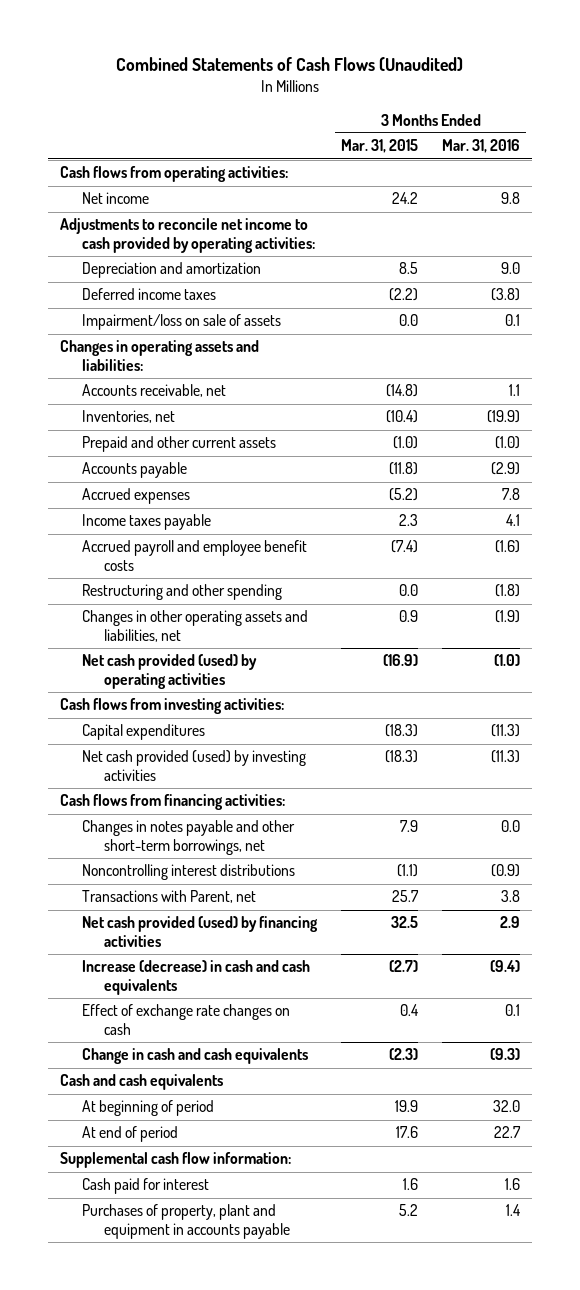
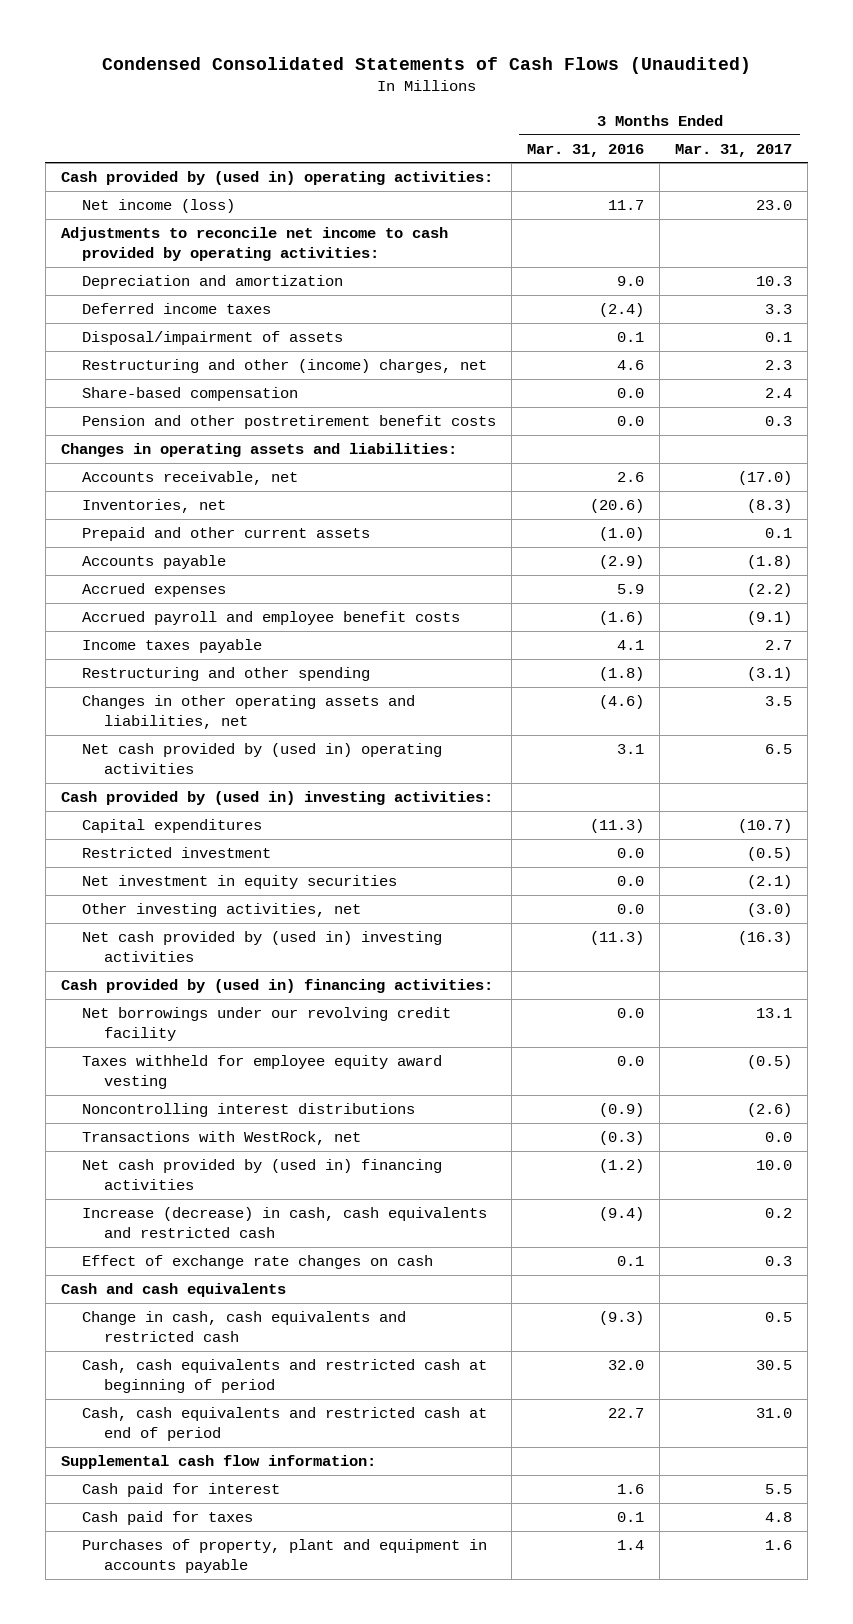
- Combined Statements of Cash Flows (Unaudited)
+ Condensed Consolidated Statements of Cash Flows (Unaudited)
- | 3 Months Ended Mar. 31, 2015 | 3 Months Ended Mar. 31, 2016
+ | 3 Months Ended Mar. 31, 2016 | 3 Months Ended Mar. 31, 2017
- Cash flows from operating activities:
- Net income | 24.2 | 9.8
+ Cash provided by (used in) operating activities:
+ Net income (loss) | 11.7 | 23.0
- Deferred income taxes | (2.2) | (3.8)
- Impairment/loss on sale of assets | 0.0 | 0.1
+ Deferred income taxes | (2.4) | 3.3
+ Disposal/impairment of assets | 0.1 | 0.1
+ Restructuring and other (income) charges, net | 4.6 | 2.3
+ Share-based compensation | 0.0 | 2.4
+ Pension and other postretirement benefit costs | 0.0 | 0.3
- Accounts receivable, net | (14.8) | 1.1
- Inventories, net | (10.4) | (19.9)
+ Accounts receivable, net | 2.6 | (17.0)
+ Inventories, net | (20.6) | (8.3)
- Accrued expenses | (5.2) | 7.8
+ Accrued expenses | 5.9 | (2.2)
moved down: Income taxes payable | 4.1 | 2.7
- Changes in other operating assets and liabilities, net | 0.9 | (1.9)
- Net cash provided (used) by operating activities | (16.9) | (1.0)
- Cash flows from investing activities:
+ Changes in other operating assets and liabilities, net | (4.6) | 3.5
+ Net cash provided by (used in) operating activities | 3.1 | 6.5
+ Cash provided by (used in) investing activities:
- Net cash provided (used) by investing activities | (18.3) | (11.3)
- Cash flows from financing activities:
- Changes in notes payable and other short-term borrowings, net | 7.9 | 0.0
+ Restricted investment | 0.0 | (0.5)
+ Net investment in equity securities | 0.0 | (2.1)
+ Other investing activities, net | 0.0 | (3.0)
+ Net cash provided by (used in) investing activities | (11.3) | (16.3)
+ Cash provided by (used in) financing activities:
+ Net borrowings under our revolving credit facility | 0.0 | 13.1
+ Taxes withheld for employee equity award vesting | 0.0 | (0.5)
- Transactions with Parent, net | 25.7 | 3.8
- Net cash provided (used) by financing activities | 32.5 | 2.9
- Increase (decrease) in cash and cash equivalents | (2.7) | (9.4)
+ Transactions with WestRock, net | (0.3) | 0.0
+ Net cash provided by (used in) financing activities | (1.2) | 10.0
+ Increase (decrease) in cash, cash equivalents and restricted cash | (9.4) | 0.2
- Change in cash and cash equivalents | (2.3) | (9.3)
- At beginning of period | 19.9 | 32.0
- At end of period | 17.6 | 22.7
+ Change in cash, cash equivalents and restricted cash | (9.3) | 0.5
+ Cash, cash equivalents and restricted cash at beginning of period | 32.0 | 30.5
+ Cash, cash equivalents and restricted cash at end of period | 22.7 | 31.0
+ Cash paid for taxes | 0.1 | 4.8

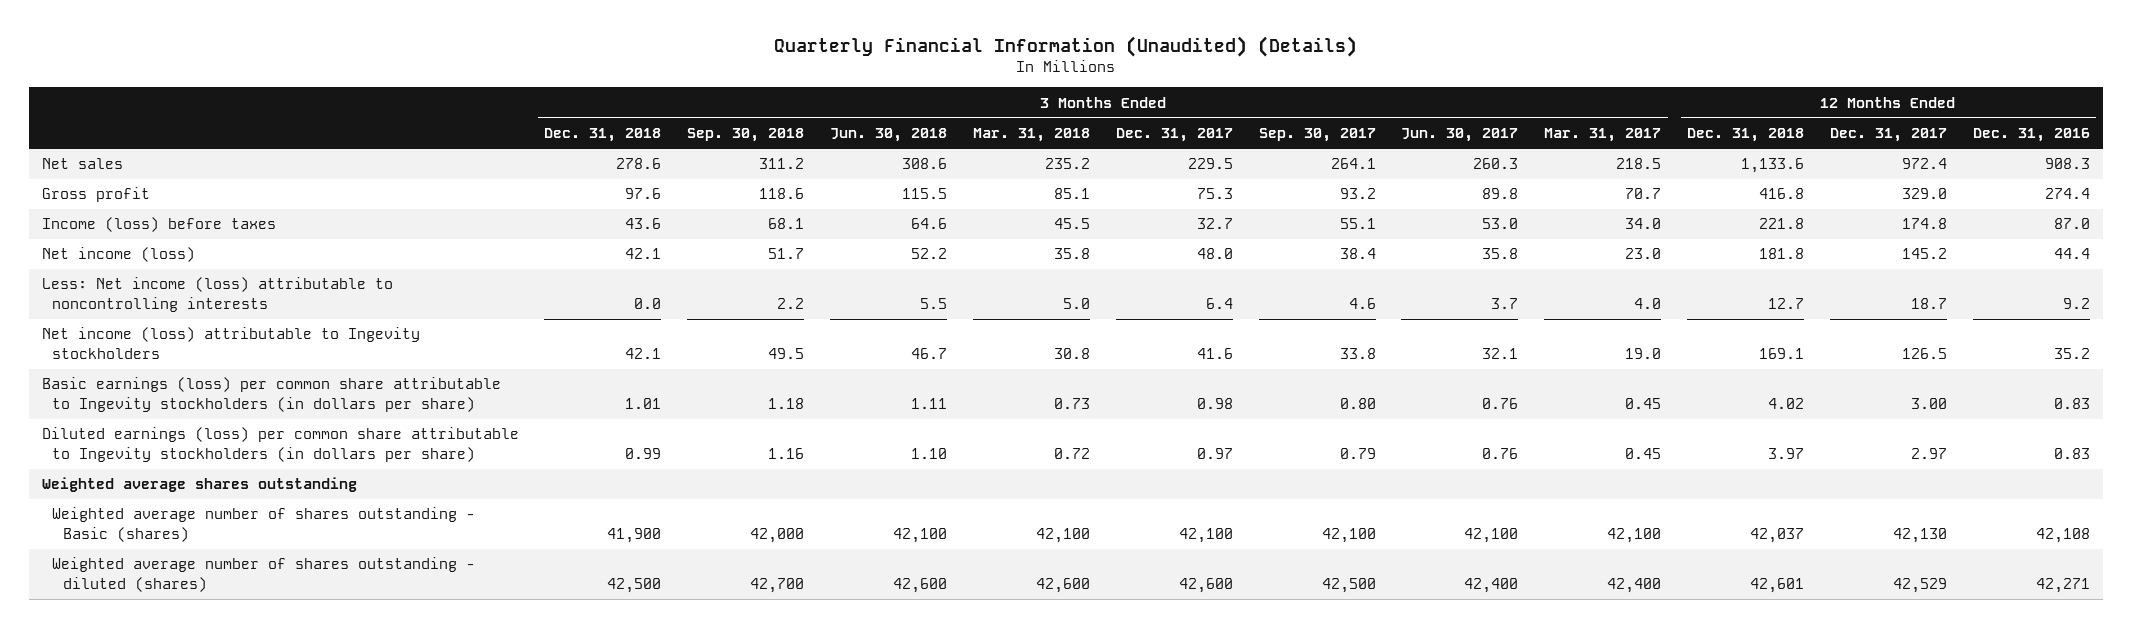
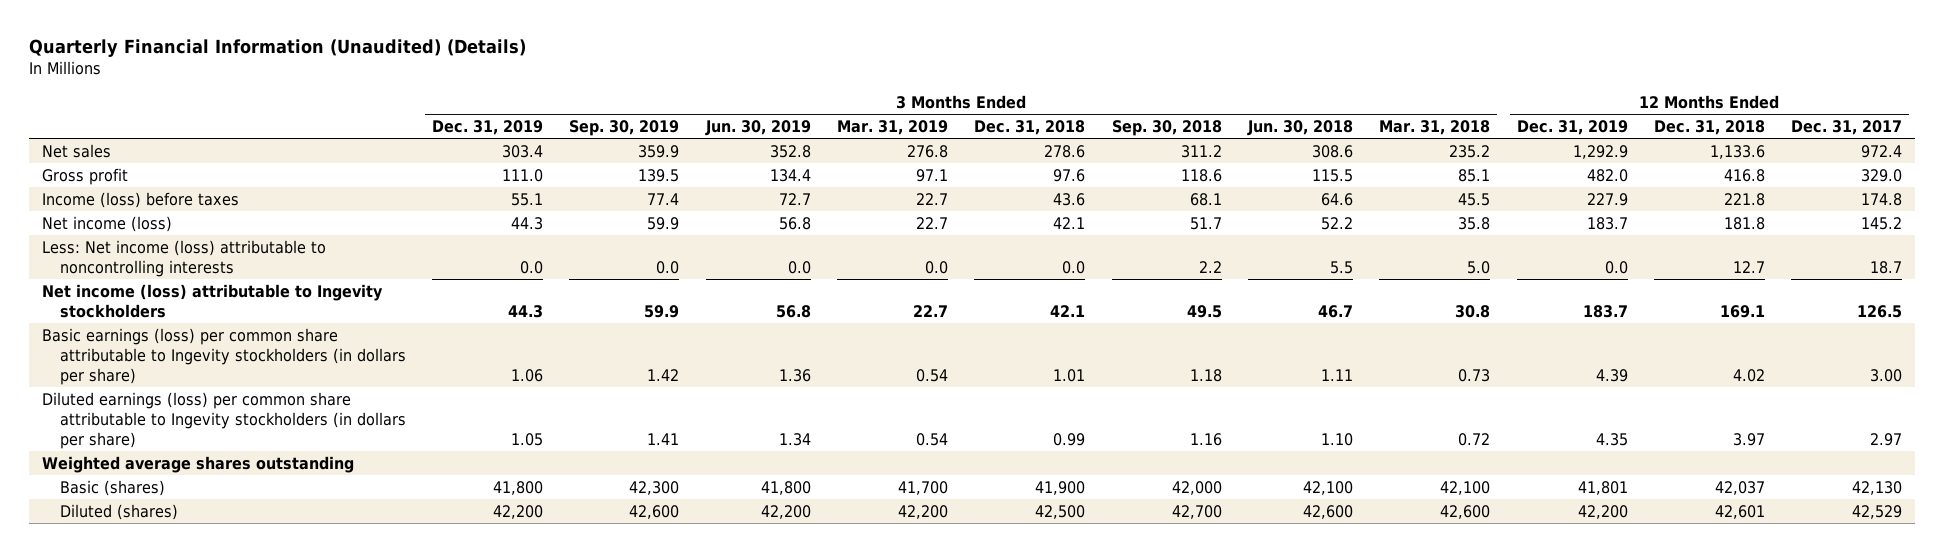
- | 3 Months Ended Dec. 31, 2018 | 3 Months Ended Sep. 30, 2018 | 3 Months Ended Jun. 30, 2018 | 3 Months Ended Mar. 31, 2018 | 3 Months Ended Dec. 31, 2017 | 3 Months Ended Sep. 30, 2017 | 3 Months Ended Jun. 30, 2017 | 3 Months Ended Mar. 31, 2017 | 12 Months Ended Dec. 31, 2018 | 12 Months Ended Dec. 31, 2017 | 12 Months Ended Dec. 31, 2016
+ | 3 Months Ended Dec. 31, 2019 | 3 Months Ended Sep. 30, 2019 | 3 Months Ended Jun. 30, 2019 | 3 Months Ended Mar. 31, 2019 | 3 Months Ended Dec. 31, 2018 | 3 Months Ended Sep. 30, 2018 | 3 Months Ended Jun. 30, 2018 | 3 Months Ended Mar. 31, 2018 | 12 Months Ended Dec. 31, 2019 | 12 Months Ended Dec. 31, 2018 | 12 Months Ended Dec. 31, 2017
- Weighted average number of shares outstanding - Basic (shares) | 41,900 | 42,000 | 42,100 | 42,100 | 42,100 | 42,100 | 42,100 | 42,100 | 42,037 | 42,130 | 42,108
- Weighted average number of shares outstanding - diluted (shares) | 42,500 | 42,700 | 42,600 | 42,600 | 42,600 | 42,500 | 42,400 | 42,400 | 42,601 | 42,529 | 42,271
+ Basic (shares) | 41,800 | 42,300 | 41,800 | 41,700 | 41,900 | 42,000 | 42,100 | 42,100 | 41,801 | 42,037 | 42,130
+ Diluted (shares) | 42,200 | 42,600 | 42,200 | 42,200 | 42,500 | 42,700 | 42,600 | 42,600 | 42,200 | 42,601 | 42,529

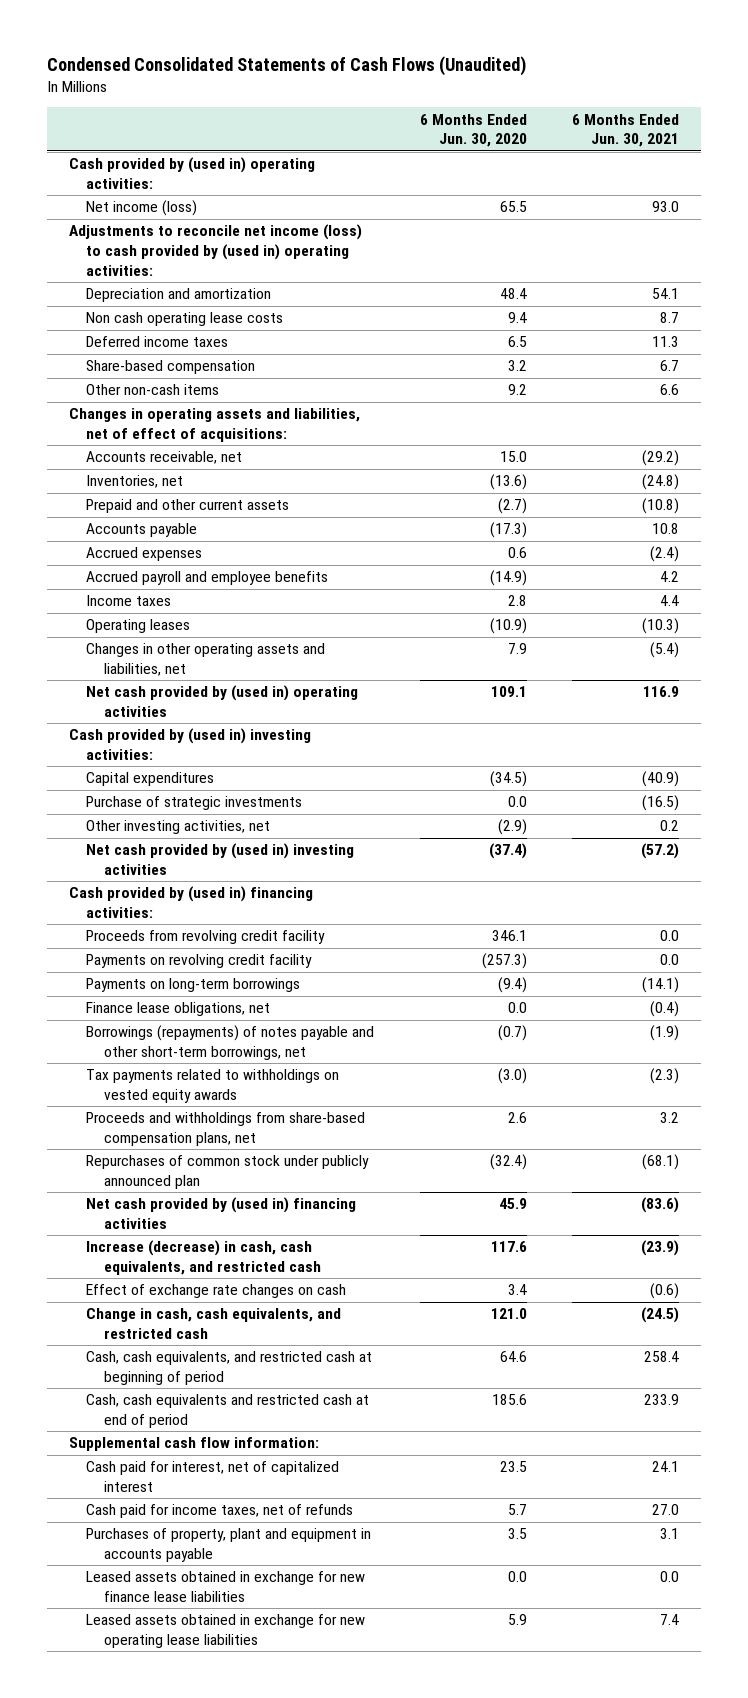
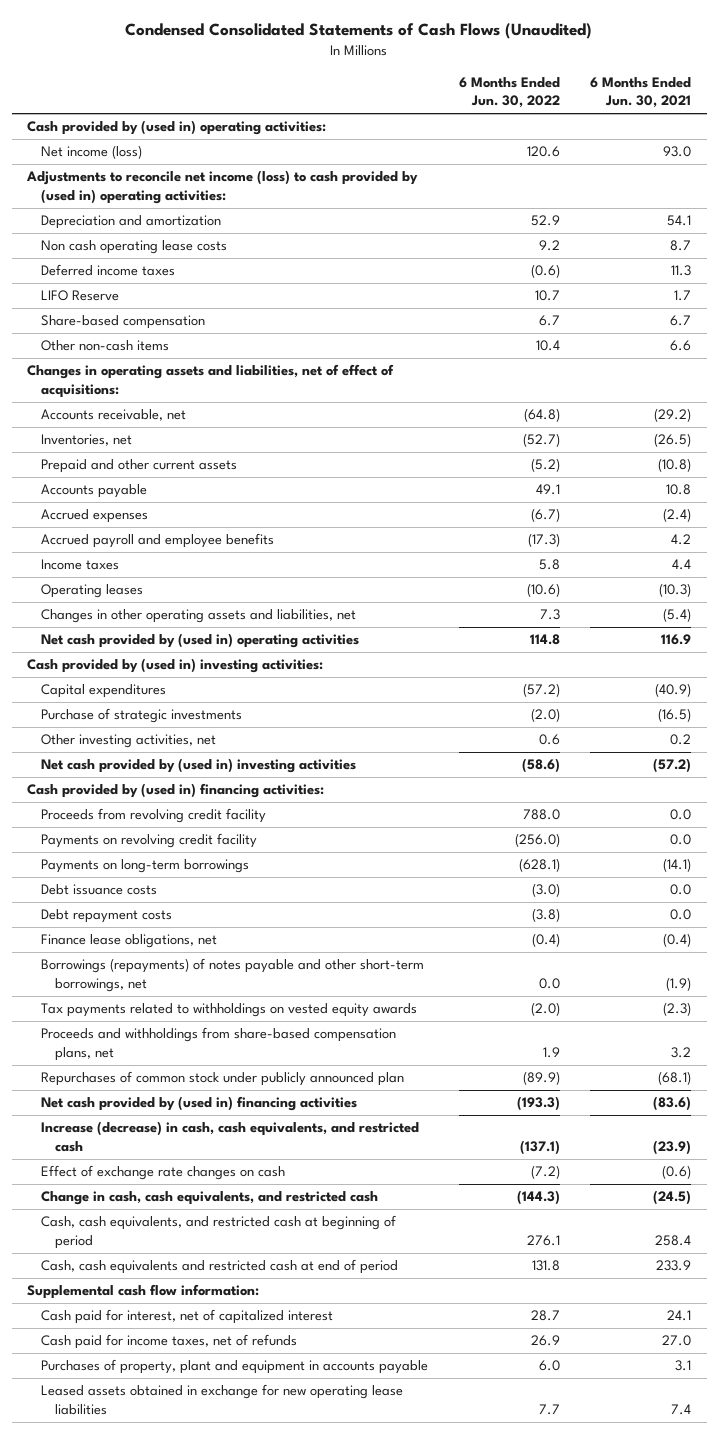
- | 6 Months Ended Jun. 30, 2020 | 6 Months Ended Jun. 30, 2021
+ | 6 Months Ended Jun. 30, 2022 | 6 Months Ended Jun. 30, 2021
+ LIFO Reserve | 10.7 | 1.7
- Inventories, net | (13.6) | (24.8)
+ Inventories, net | (52.7) | (26.5)
+ Debt issuance costs | (3.0) | 0.0
+ Debt repayment costs | (3.8) | 0.0
- Leased assets obtained in exchange for new finance lease liabilities | 0.0 | 0.0

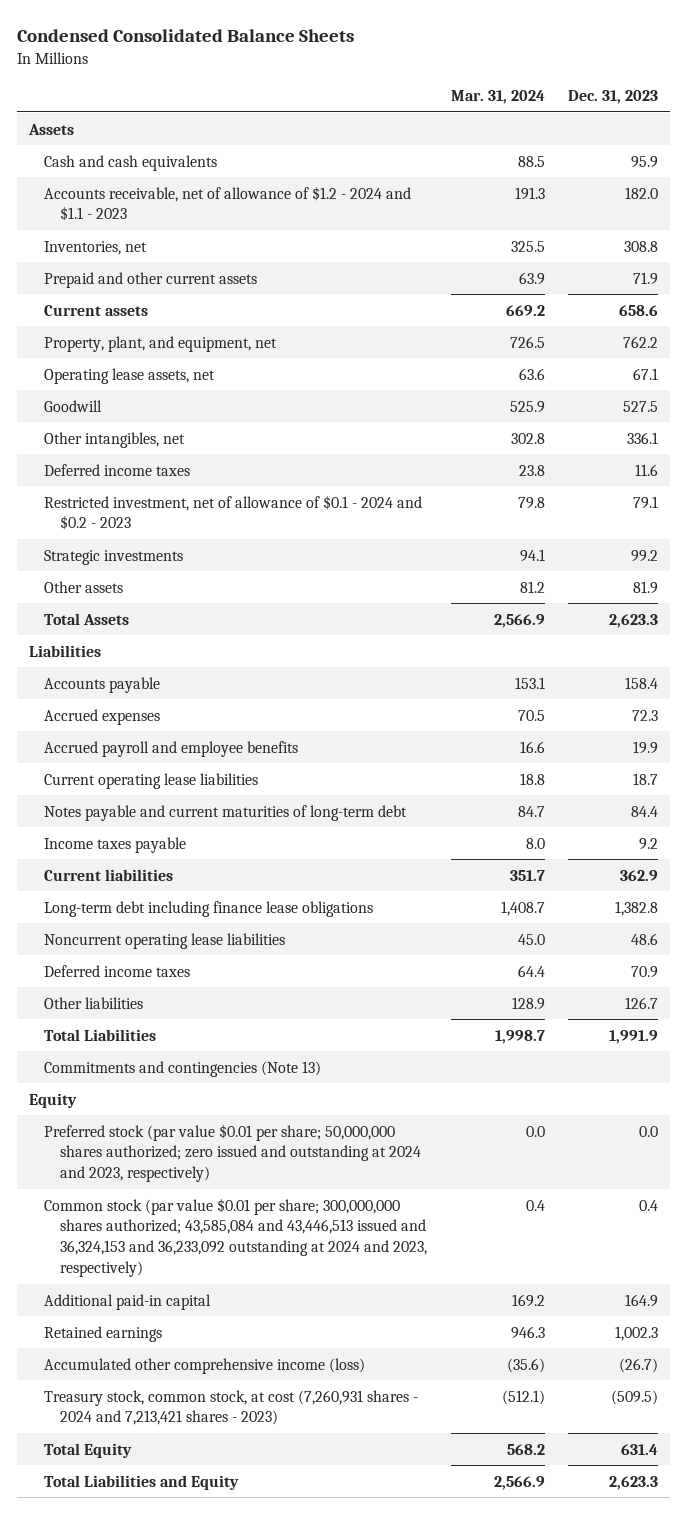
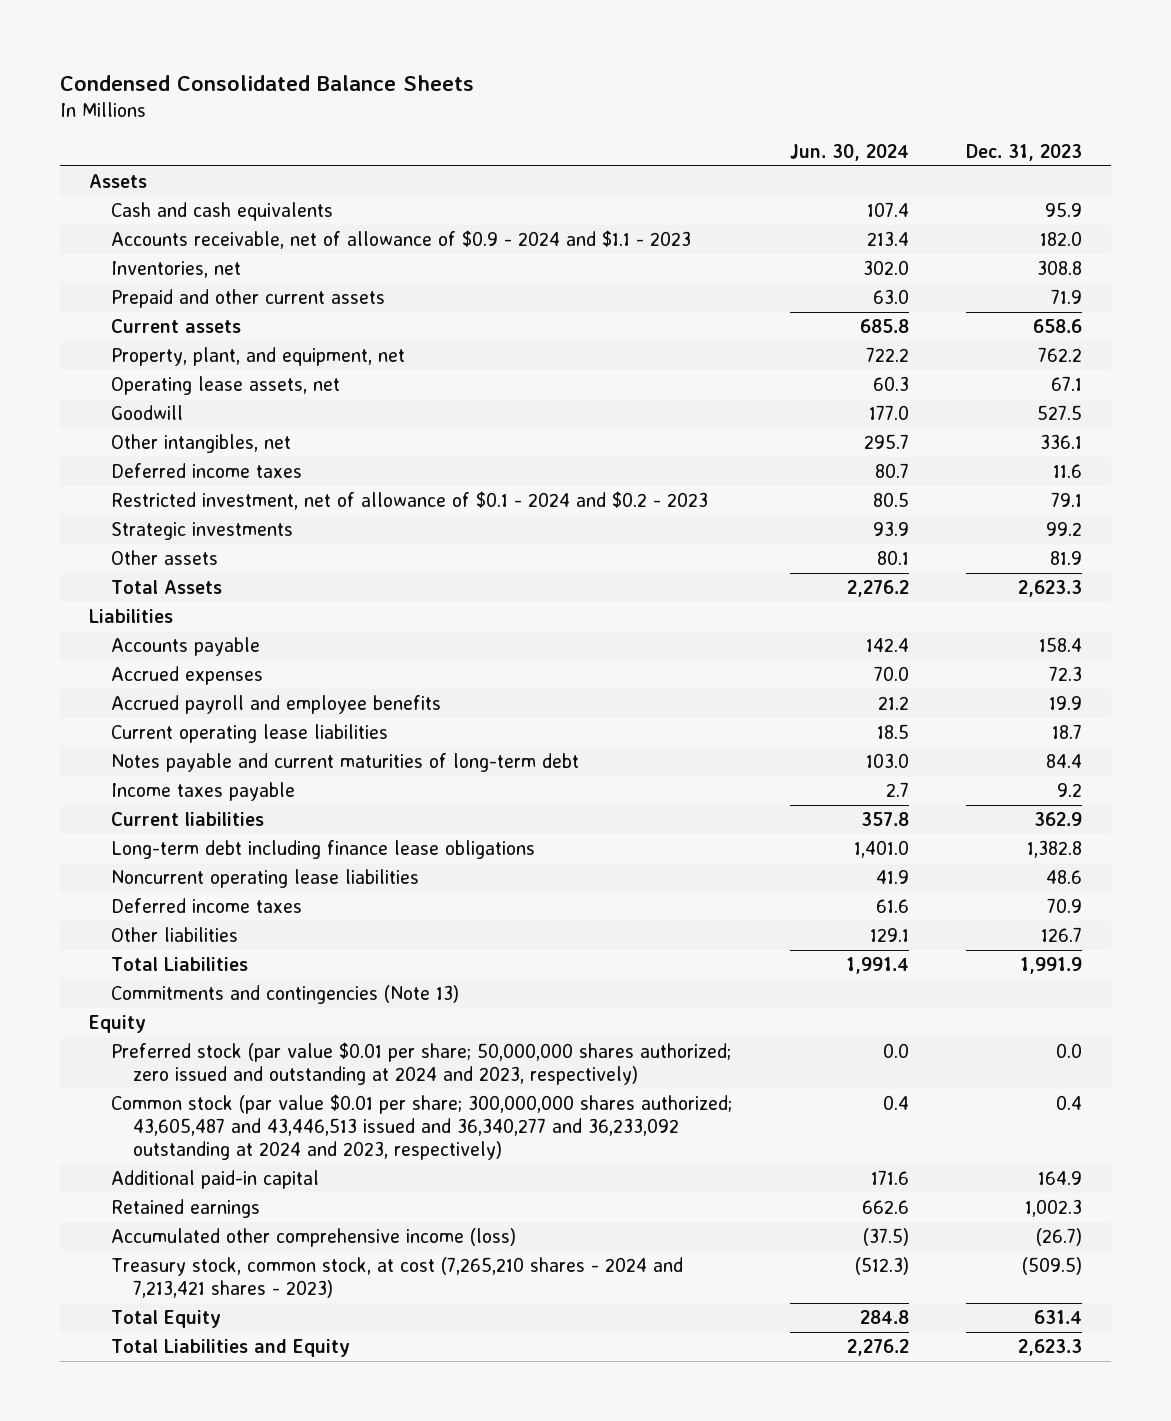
- | Mar. 31, 2024 | Dec. 31, 2023
+ | Jun. 30, 2024 | Dec. 31, 2023
- Accounts receivable, net of allowance of $1.2 - 2024 and $1.1 - 2023 | 191.3 | 182.0
+ Accounts receivable, net of allowance of $0.9 - 2024 and $1.1 - 2023 | 213.4 | 182.0
- Common stock (par value $0.01 per share; 300,000,000 shares authorized; 43,585,084 and 43,446,513 issued and 36,324,153 and 36,233,092 outstanding at 2024 and 2023, respectively) | 0.4 | 0.4
+ Common stock (par value $0.01 per share; 300,000,000 shares authorized; 43,605,487 and 43,446,513 issued and 36,340,277 and 36,233,092 outstanding at 2024 and 2023, respectively) | 0.4 | 0.4
- Treasury stock, common stock, at cost (7,260,931 shares - 2024 and 7,213,421 shares - 2023) | (512.1) | (509.5)
+ Treasury stock, common stock, at cost (7,265,210 shares - 2024 and 7,213,421 shares - 2023) | (512.3) | (509.5)

